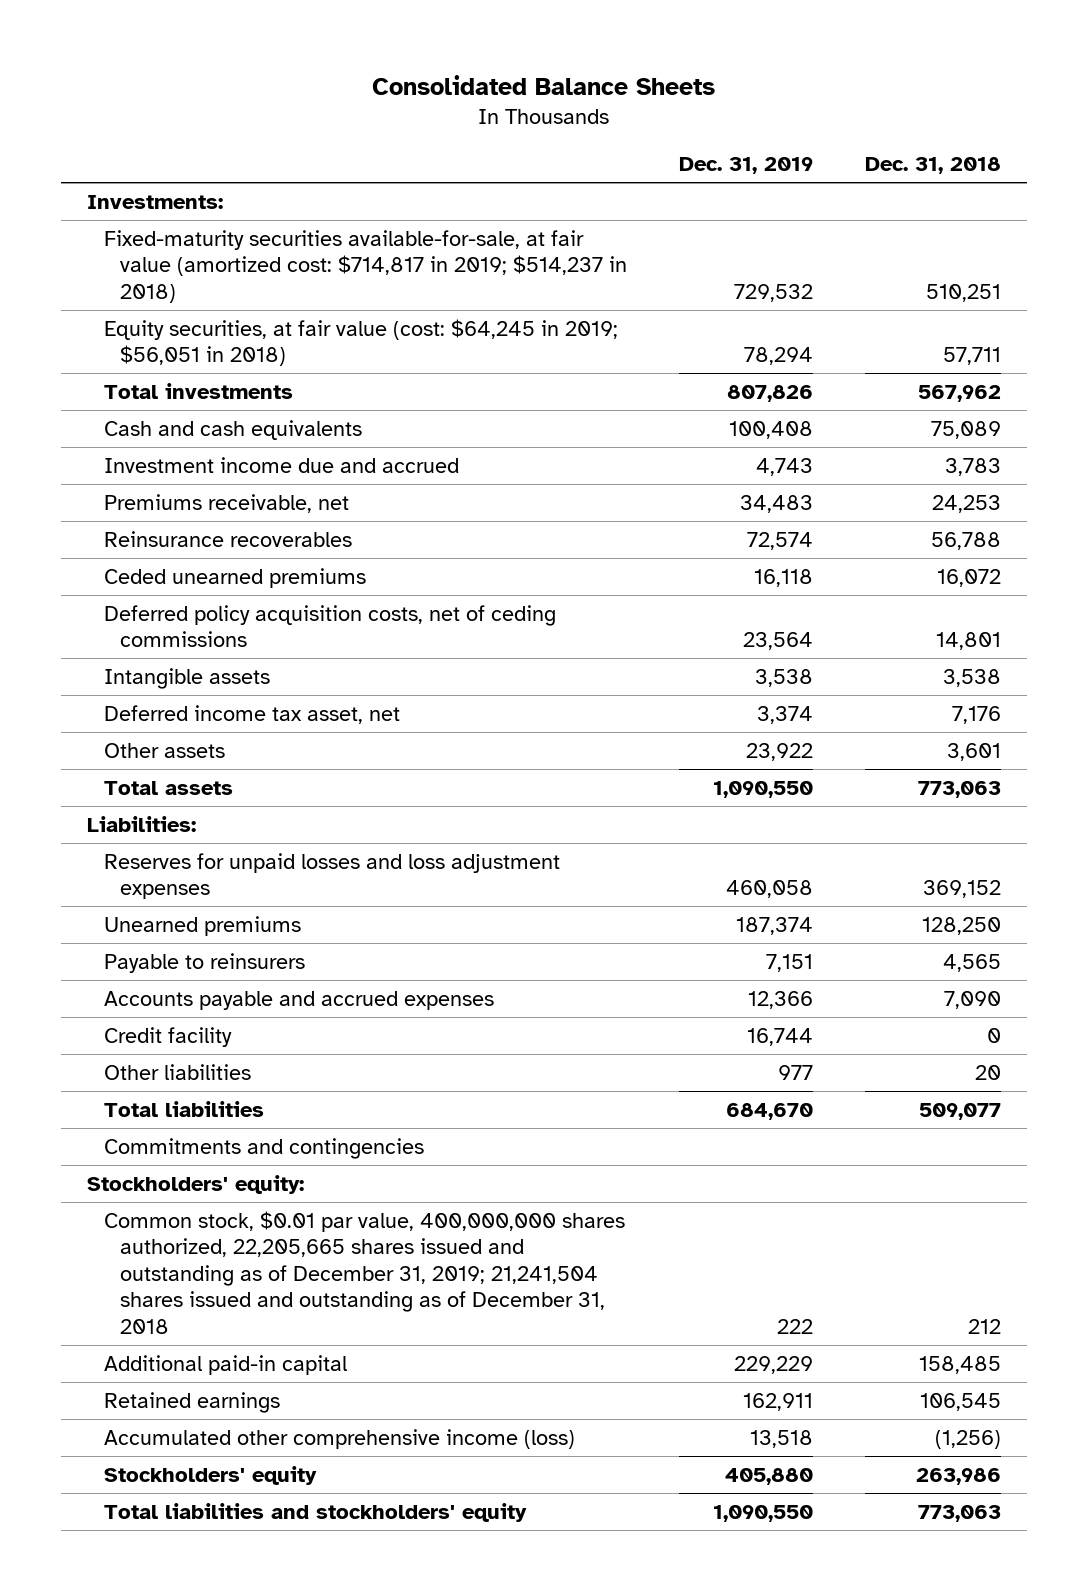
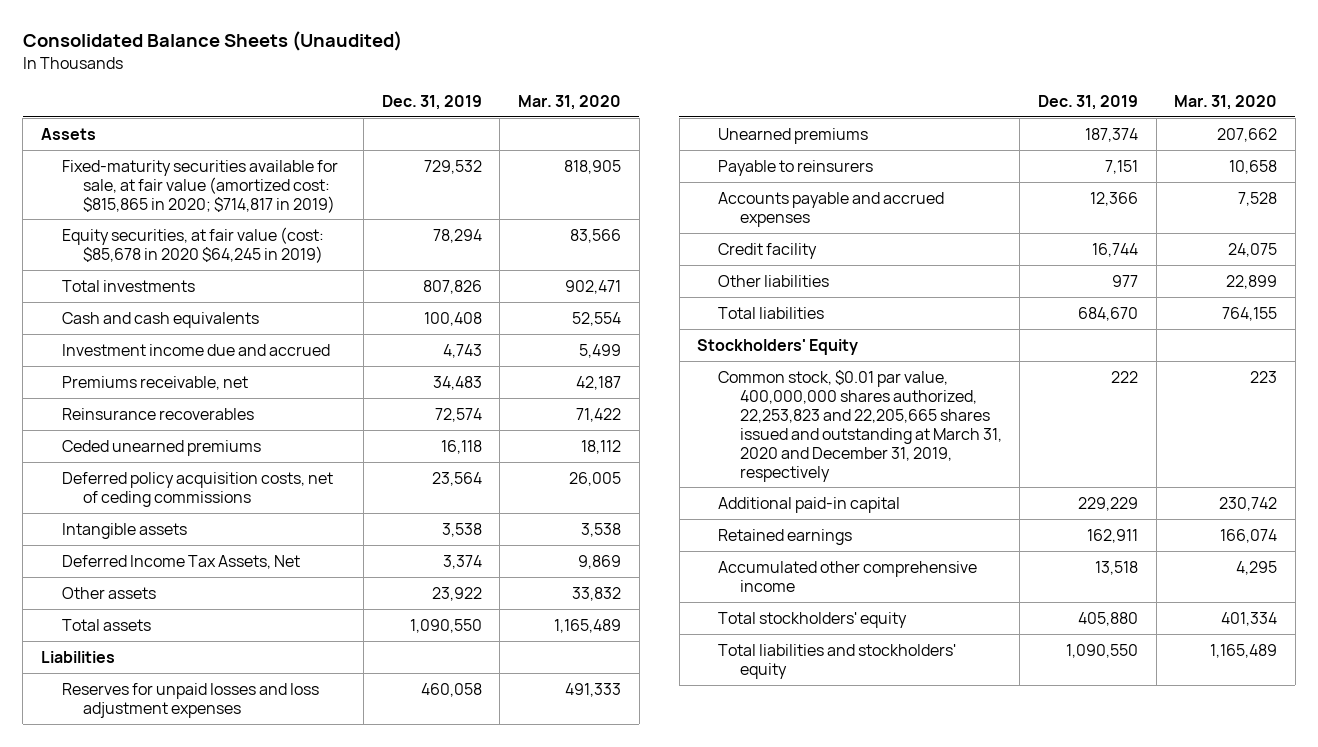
- Consolidated Balance Sheets
+ Consolidated Balance Sheets (Unaudited)
- | Dec. 31, 2019 | Dec. 31, 2018
+ | Dec. 31, 2019 | Mar. 31, 2020
- Investments:
- Fixed-maturity securities available-for-sale, at fair value (amortized cost: $714,817 in 2019; $514,237 in 2018) | 729,532 | 510,251
- Equity securities, at fair value (cost: $64,245 in 2019; $56,051 in 2018) | 78,294 | 57,711
+ Assets
+ Fixed-maturity securities available for sale, at fair value (amortized cost: $815,865 in 2020; $714,817 in 2019) | 729,532 | 818,905
+ Equity securities, at fair value (cost: $85,678 in 2020 $64,245 in 2019) | 78,294 | 83,566
- Deferred income tax asset, net | 3,374 | 7,176
+ Deferred Income Tax Assets, Net | 3,374 | 9,869
- Liabilities:
+ Liabilities
- Commitments and contingencies
- Stockholders' equity:
- Common stock, $0.01 par value, 400,000,000 shares authorized, 22,205,665 shares issued and outstanding as of December 31, 2019; 21,241,504 shares issued and outstanding as of December 31, 2018 | 222 | 212
+ Stockholders' Equity
+ Common stock, $0.01 par value, 400,000,000 shares authorized, 22,253,823 and 22,205,665 shares issued and outstanding at March 31, 2020 and December 31, 2019, respectively | 222 | 223
- Accumulated other comprehensive income (loss) | 13,518 | (1,256)
- Stockholders' equity | 405,880 | 263,986
+ Accumulated other comprehensive income | 13,518 | 4,295
+ Total stockholders' equity | 405,880 | 401,334

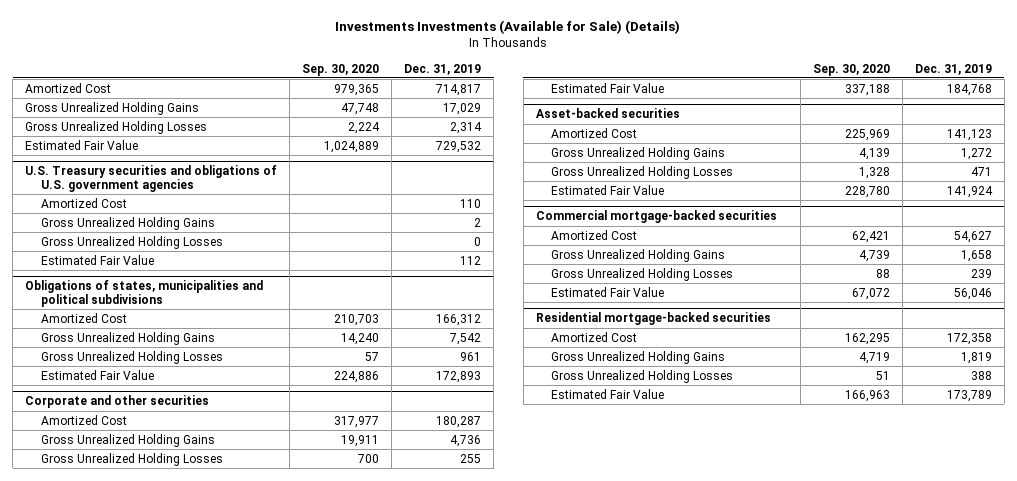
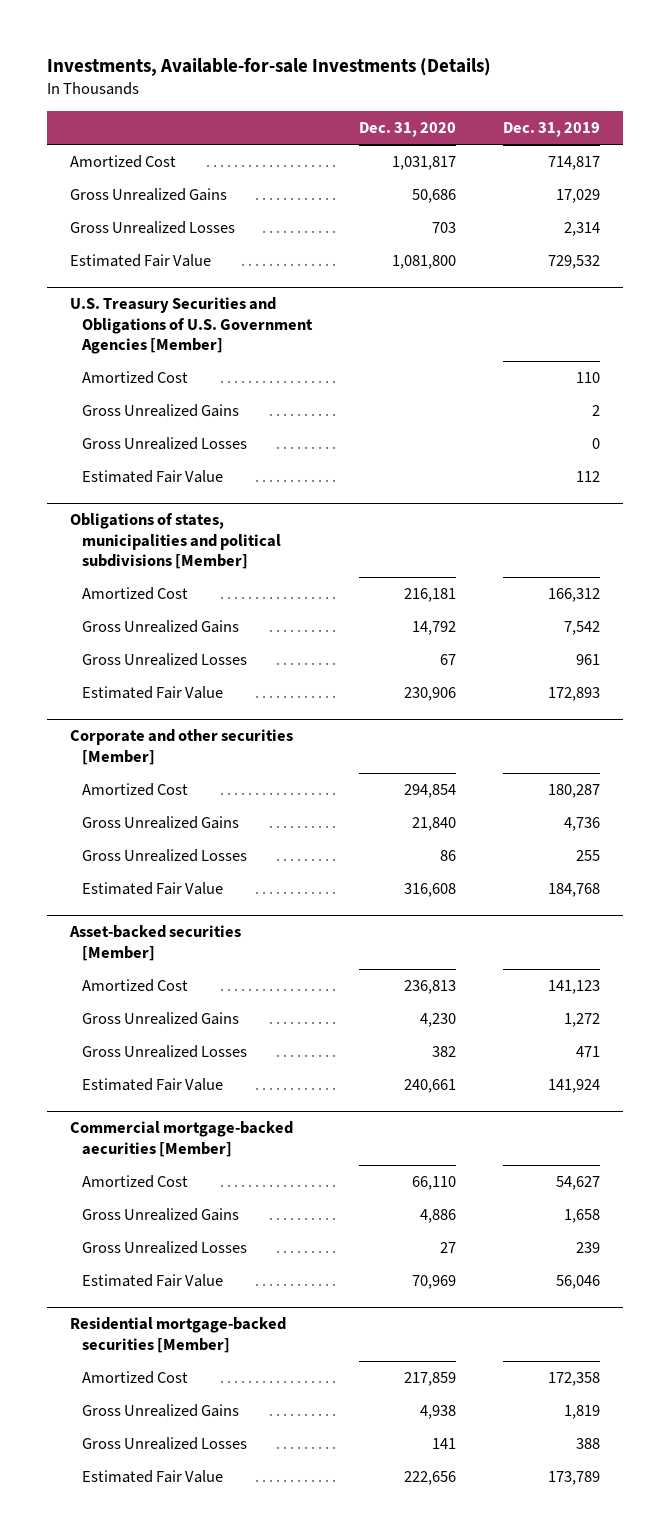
- Investments Investments (Available for Sale) (Details)
+ Investments, Available-for-sale Investments (Details)
- | Sep. 30, 2020 | Dec. 31, 2019
+ | Dec. 31, 2020 | Dec. 31, 2019
- Gross Unrealized Holding Gains | 47,748 | 17,029
- Gross Unrealized Holding Losses | 2,224 | 2,314
+ Gross Unrealized Gains | 50,686 | 17,029
+ Gross Unrealized Losses | 703 | 2,314
- U.S. Treasury securities and obligations of U.S. government agencies
+ U.S. Treasury Securities and Obligations of U.S. Government Agencies [Member]
- Gross Unrealized Holding Gains | | 2
- Gross Unrealized Holding Losses | | 0
+ Gross Unrealized Gains | | 2
+ Gross Unrealized Losses | | 0
- Obligations of states, municipalities and political subdivisions
+ Obligations of states, municipalities and political subdivisions [Member]
- Gross Unrealized Holding Gains | 14,240 | 7,542
- Gross Unrealized Holding Losses | 57 | 961
+ Gross Unrealized Gains | 14,792 | 7,542
+ Gross Unrealized Losses | 67 | 961
- Corporate and other securities
+ Corporate and other securities [Member]
- Gross Unrealized Holding Gains | 19,911 | 4,736
- Gross Unrealized Holding Losses | 700 | 255
+ Gross Unrealized Gains | 21,840 | 4,736
+ Gross Unrealized Losses | 86 | 255
- Asset-backed securities
+ Asset-backed securities [Member]
- Gross Unrealized Holding Gains | 4,139 | 1,272
- Gross Unrealized Holding Losses | 1,328 | 471
+ Gross Unrealized Gains | 4,230 | 1,272
+ Gross Unrealized Losses | 382 | 471
- Commercial mortgage-backed securities
+ Commercial mortgage-backed aecurities [Member]
- Gross Unrealized Holding Gains | 4,739 | 1,658
- Gross Unrealized Holding Losses | 88 | 239
+ Gross Unrealized Gains | 4,886 | 1,658
+ Gross Unrealized Losses | 27 | 239
- Residential mortgage-backed securities
+ Residential mortgage-backed securities [Member]
- Gross Unrealized Holding Gains | 4,719 | 1,819
- Gross Unrealized Holding Losses | 51 | 388
+ Gross Unrealized Gains | 4,938 | 1,819
+ Gross Unrealized Losses | 141 | 388

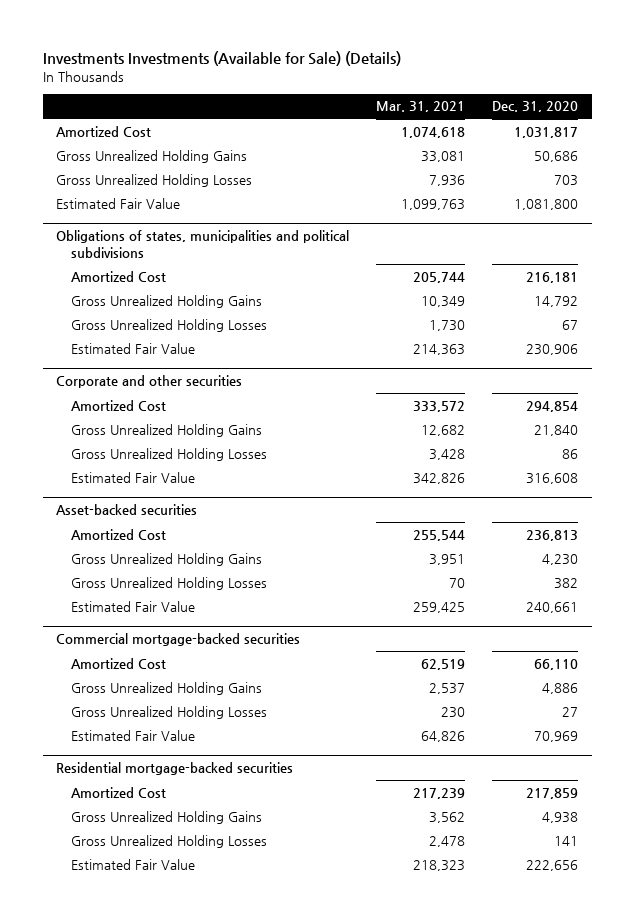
- Investments, Available-for-sale Investments (Details)
+ Investments Investments (Available for Sale) (Details)
- | Dec. 31, 2020 | Dec. 31, 2019
+ | Mar. 31, 2021 | Dec. 31, 2020
- Gross Unrealized Gains | 50,686 | 17,029
- Gross Unrealized Losses | 703 | 2,314
+ Gross Unrealized Holding Gains | 33,081 | 50,686
+ Gross Unrealized Holding Losses | 7,936 | 703
- U.S. Treasury Securities and Obligations of U.S. Government Agencies [Member]
- Amortized Cost | | 110
- Gross Unrealized Gains | | 2
- Gross Unrealized Losses | | 0
- Estimated Fair Value | | 112
- Obligations of states, municipalities and political subdivisions [Member]
+ Obligations of states, municipalities and political subdivisions
- Gross Unrealized Gains | 14,792 | 7,542
- Gross Unrealized Losses | 67 | 961
+ Gross Unrealized Holding Gains | 10,349 | 14,792
+ Gross Unrealized Holding Losses | 1,730 | 67
- Corporate and other securities [Member]
+ Corporate and other securities
- Gross Unrealized Gains | 21,840 | 4,736
- Gross Unrealized Losses | 86 | 255
+ Gross Unrealized Holding Gains | 12,682 | 21,840
+ Gross Unrealized Holding Losses | 3,428 | 86
- Asset-backed securities [Member]
+ Asset-backed securities
- Gross Unrealized Gains | 4,230 | 1,272
- Gross Unrealized Losses | 382 | 471
+ Gross Unrealized Holding Gains | 3,951 | 4,230
+ Gross Unrealized Holding Losses | 70 | 382
- Commercial mortgage-backed aecurities [Member]
+ Commercial mortgage-backed securities
- Gross Unrealized Gains | 4,886 | 1,658
- Gross Unrealized Losses | 27 | 239
+ Gross Unrealized Holding Gains | 2,537 | 4,886
+ Gross Unrealized Holding Losses | 230 | 27
- Residential mortgage-backed securities [Member]
+ Residential mortgage-backed securities
- Gross Unrealized Gains | 4,938 | 1,819
- Gross Unrealized Losses | 141 | 388
+ Gross Unrealized Holding Gains | 3,562 | 4,938
+ Gross Unrealized Holding Losses | 2,478 | 141

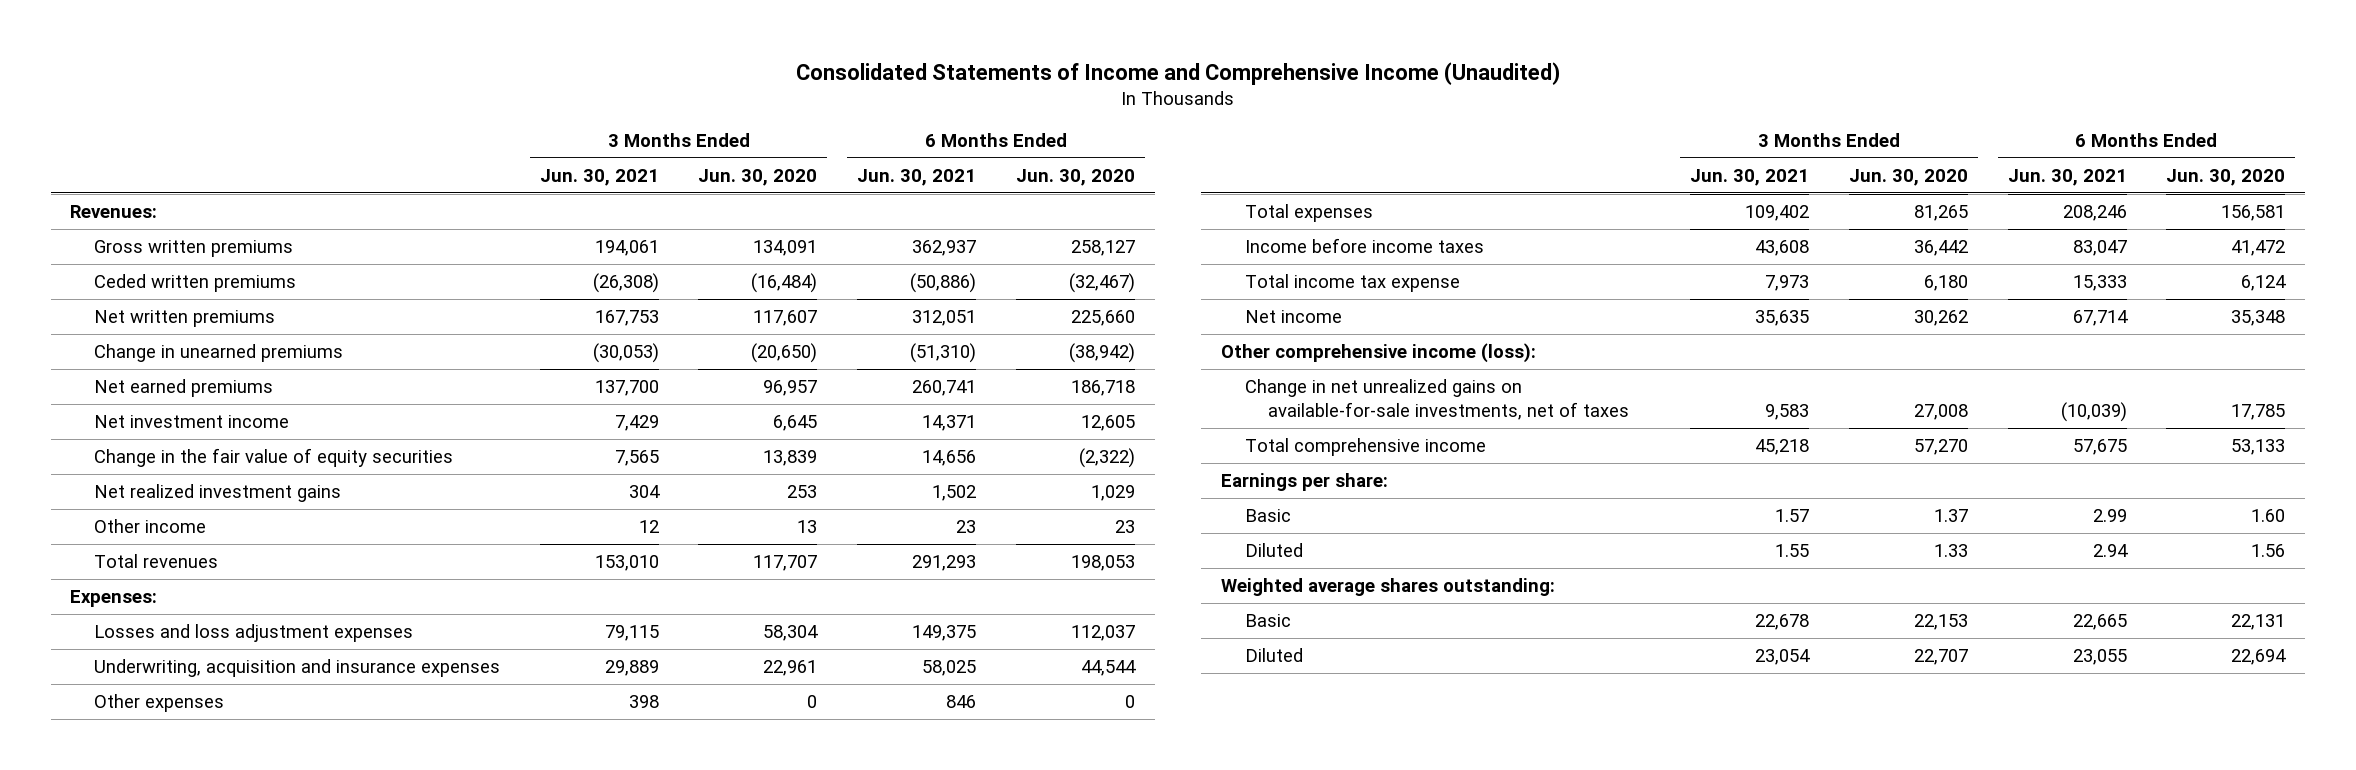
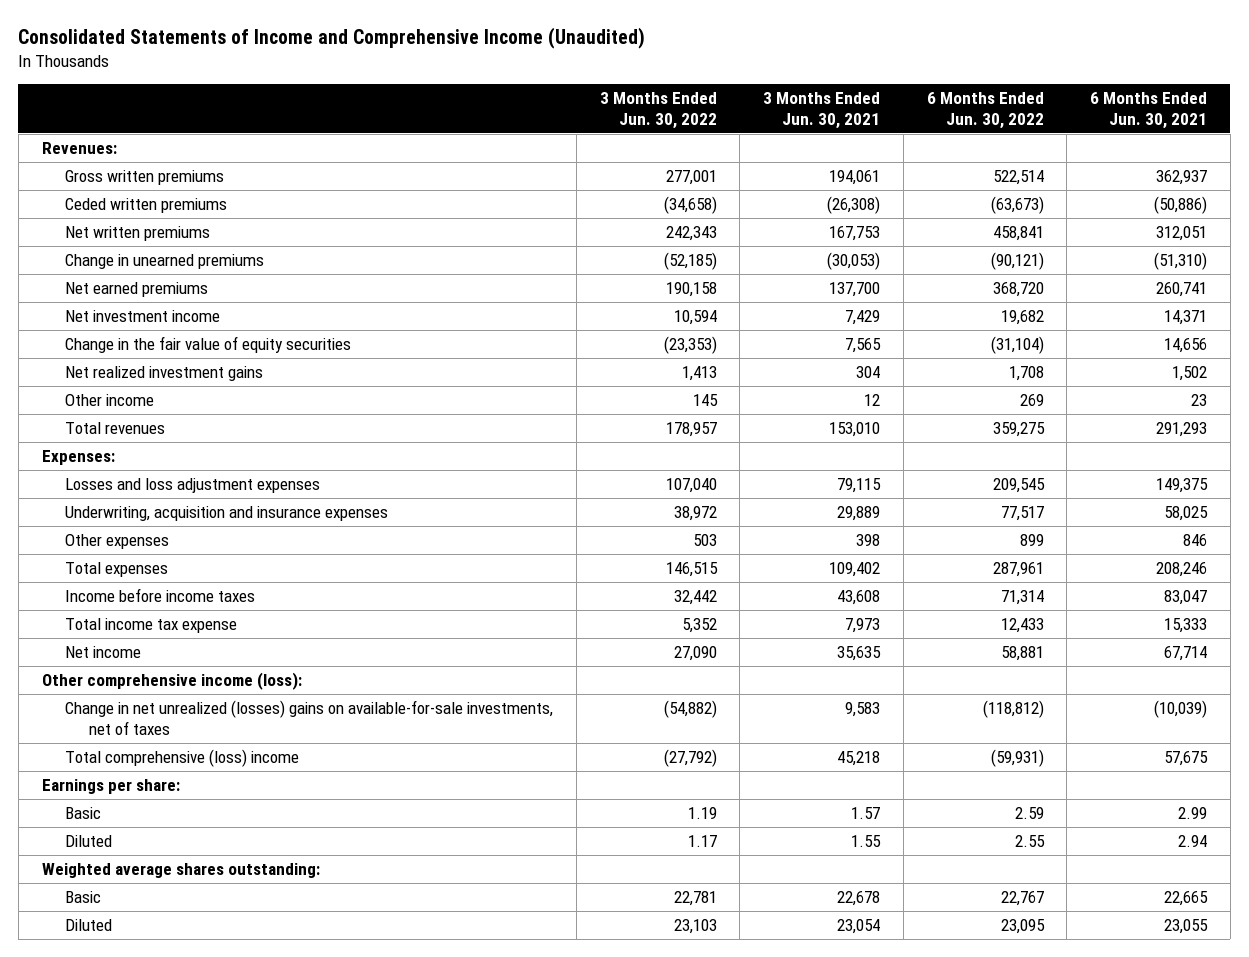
- | 3 Months Ended Jun. 30, 2021 | 3 Months Ended Jun. 30, 2020 | 6 Months Ended Jun. 30, 2021 | 6 Months Ended Jun. 30, 2020
+ | 3 Months Ended Jun. 30, 2022 | 3 Months Ended Jun. 30, 2021 | 6 Months Ended Jun. 30, 2022 | 6 Months Ended Jun. 30, 2021
- Change in net unrealized gains on available-for-sale investments, net of taxes | 9,583 | 27,008 | (10,039) | 17,785
- Total comprehensive income | 45,218 | 57,270 | 57,675 | 53,133
+ Change in net unrealized (losses) gains on available-for-sale investments, net of taxes | (54,882) | 9,583 | (118,812) | (10,039)
+ Total comprehensive (loss) income | (27,792) | 45,218 | (59,931) | 57,675

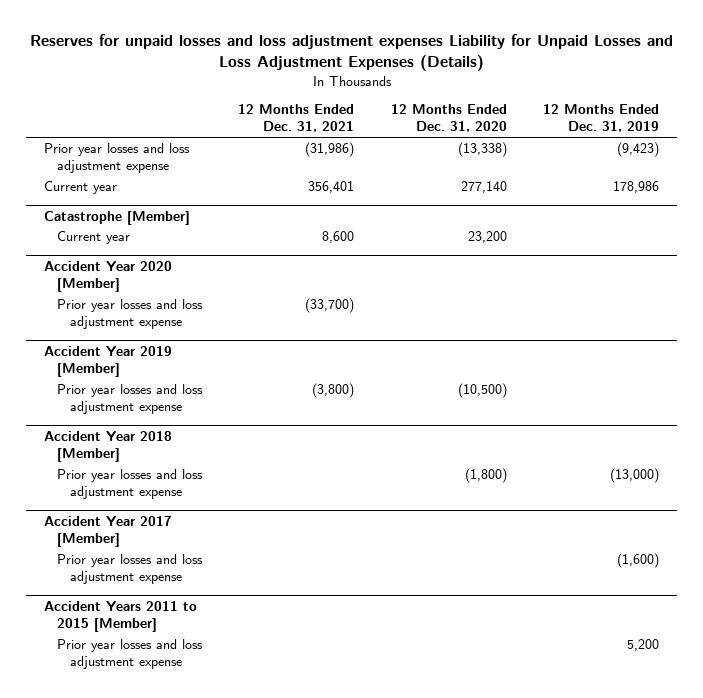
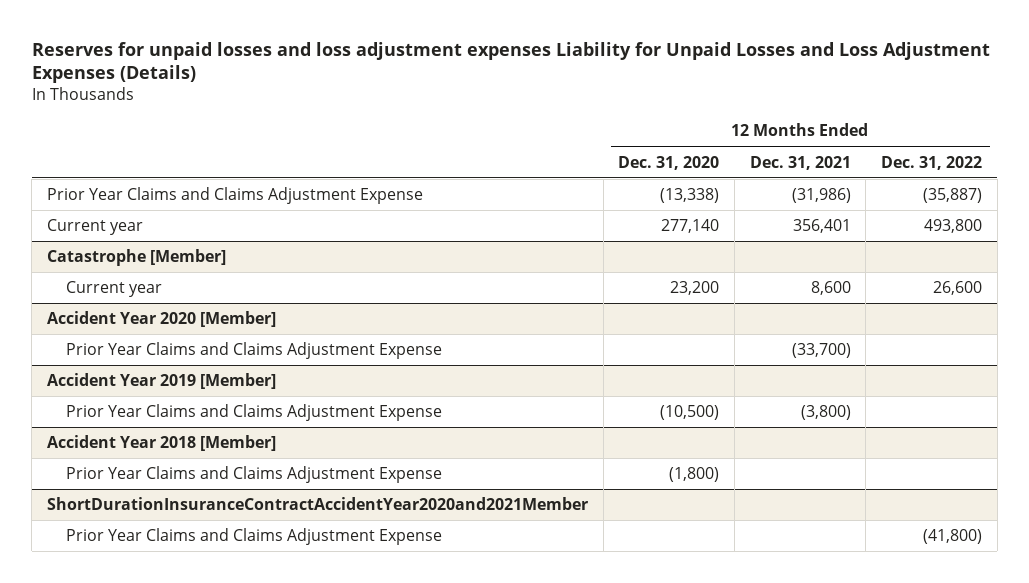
- | 12 Months Ended Dec. 31, 2021 | 12 Months Ended Dec. 31, 2020 | 12 Months Ended Dec. 31, 2019
+ | 12 Months Ended Dec. 31, 2020 | 12 Months Ended Dec. 31, 2021 | 12 Months Ended Dec. 31, 2022
- Prior year losses and loss adjustment expense | (31,986) | (13,338) | (9,423)
+ Prior Year Claims and Claims Adjustment Expense | (13,338) | (31,986) | (35,887)
@ Accident Year 2020 [Member]
- Prior year losses and loss adjustment expense | (33,700) | |
+ Prior Year Claims and Claims Adjustment Expense | | (33,700) |
@ Accident Year 2019 [Member]
- Prior year losses and loss adjustment expense | (3,800) | (10,500) |
+ Prior Year Claims and Claims Adjustment Expense | (10,500) | (3,800) |
@ Accident Year 2018 [Member]
- Prior year losses and loss adjustment expense | | (1,800) | (13,000)
- Accident Year 2017 [Member]
- Prior year losses and loss adjustment expense | | | (1,600)
- Accident Years 2011 to 2015 [Member]
- Prior year losses and loss adjustment expense | | | 5,200
@ Accident Year 2018 [Member]
+ Prior Year Claims and Claims Adjustment Expense | (1,800) | |
+ ShortDurationInsuranceContractAccidentYear2020and2021Member
+ Prior Year Claims and Claims Adjustment Expense | | | (41,800)

